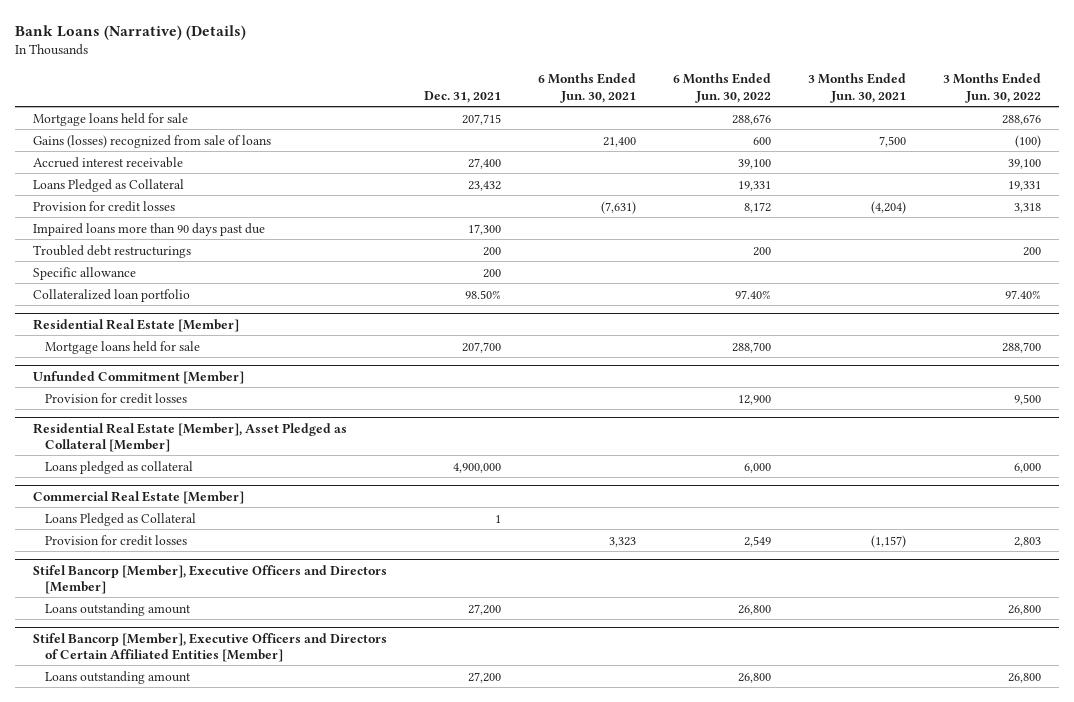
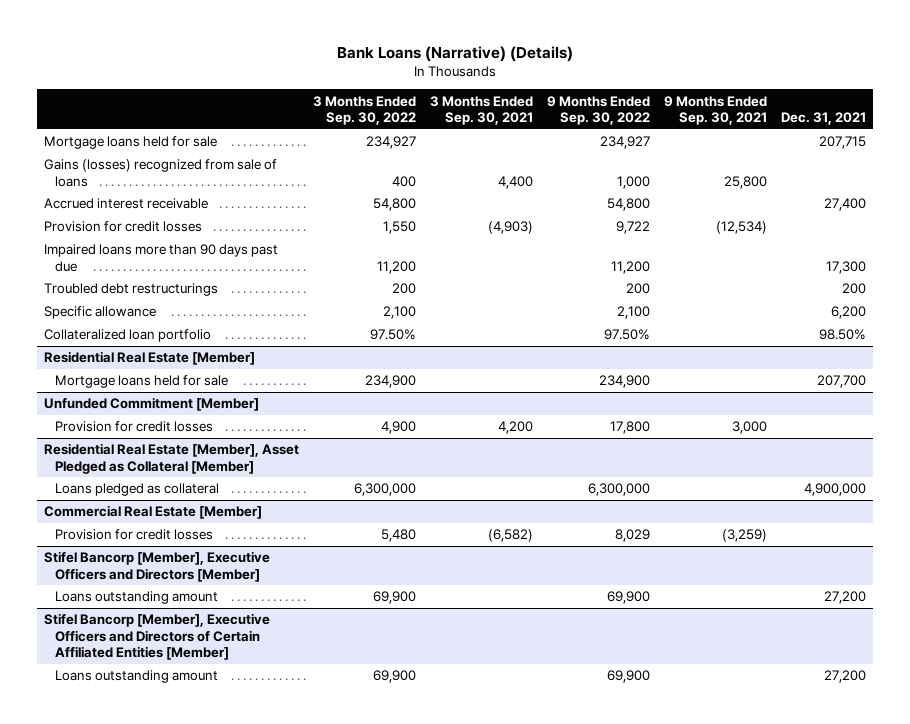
- | Dec. 31, 2021 | 6 Months Ended Jun. 30, 2021 | 6 Months Ended Jun. 30, 2022 | 3 Months Ended Jun. 30, 2021 | 3 Months Ended Jun. 30, 2022
+ | 3 Months Ended Sep. 30, 2022 | 3 Months Ended Sep. 30, 2021 | 9 Months Ended Sep. 30, 2022 | 9 Months Ended Sep. 30, 2021 | Dec. 31, 2021
- Loans Pledged as Collateral | 23,432 | | 19,331 | | 19,331
- Specific allowance | 200 | | | |
+ Specific allowance | 2,100 | | 2,100 | | 6,200
@ Commercial Real Estate [Member]
- Loans Pledged as Collateral | 1 | | | |

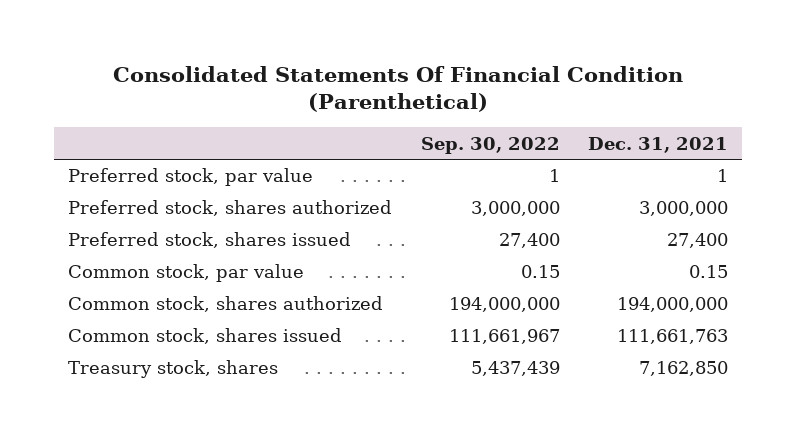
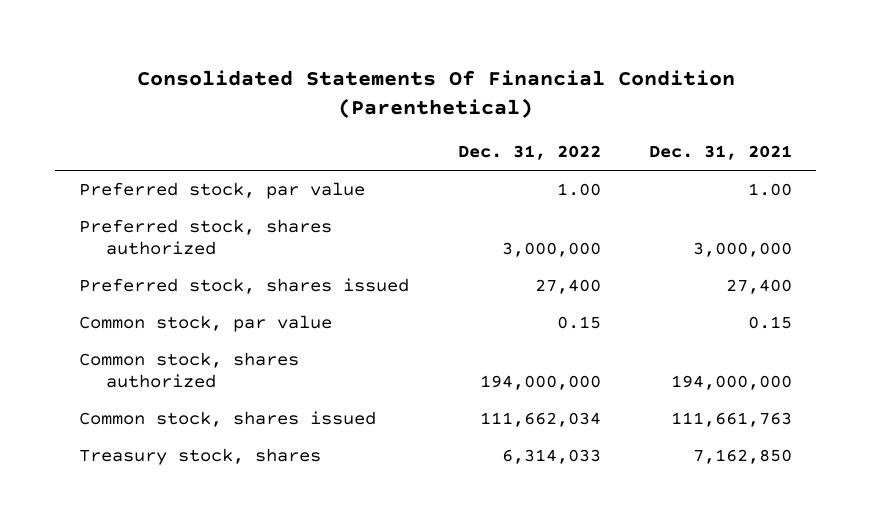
- | Sep. 30, 2022 | Dec. 31, 2021
+ | Dec. 31, 2022 | Dec. 31, 2021
- Preferred stock, par value | 1 | 1
+ Preferred stock, par value | 1.00 | 1.00

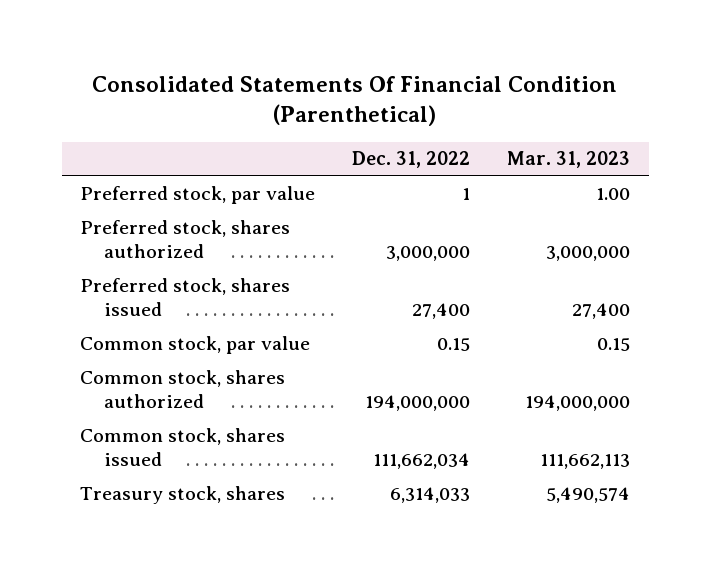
- | Dec. 31, 2022 | Dec. 31, 2021
+ | Dec. 31, 2022 | Mar. 31, 2023
- Preferred stock, par value | 1.00 | 1.00
+ Preferred stock, par value | 1 | 1.00

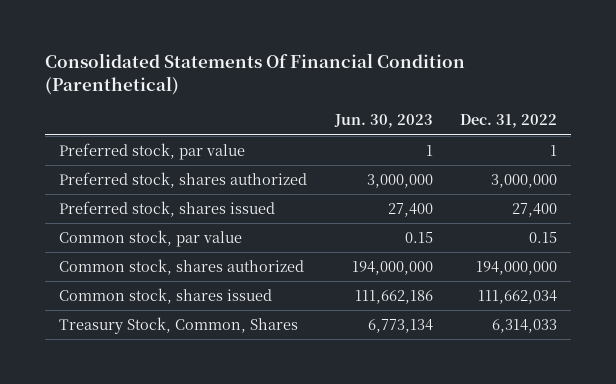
- | Dec. 31, 2022 | Mar. 31, 2023
+ | Jun. 30, 2023 | Dec. 31, 2022
- Treasury stock, shares | 6,314,033 | 5,490,574
+ Treasury Stock, Common, Shares | 6,773,134 | 6,314,033

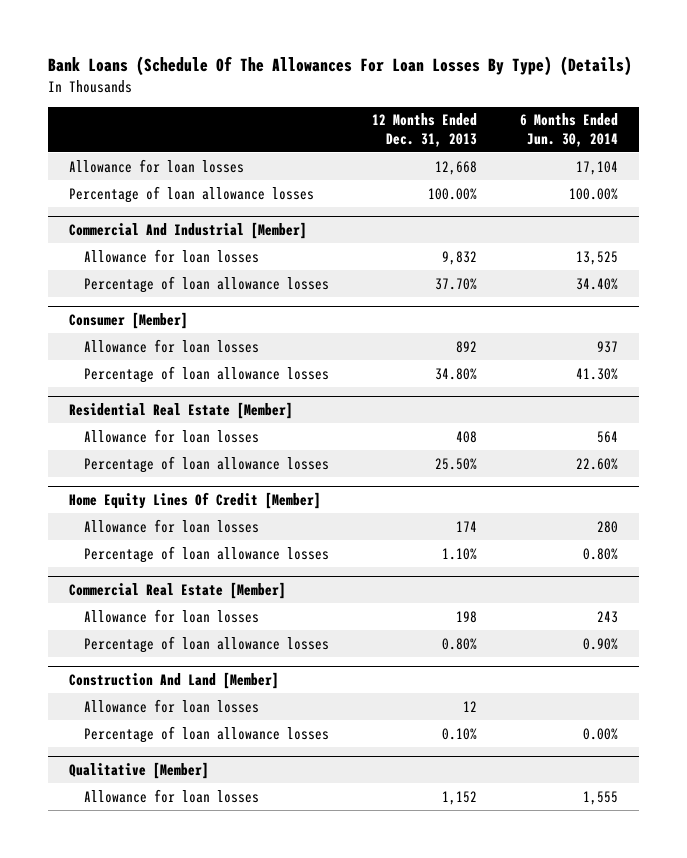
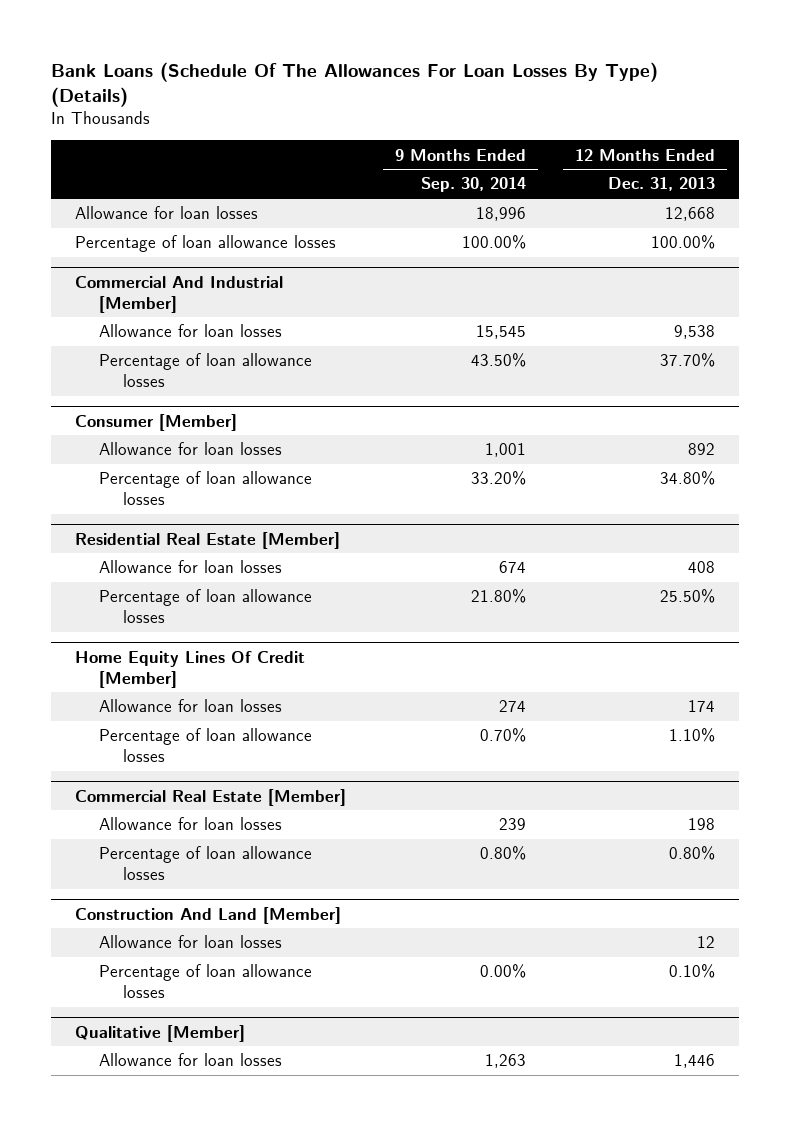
- | 12 Months Ended Dec. 31, 2013 | 6 Months Ended Jun. 30, 2014
+ | 9 Months Ended Sep. 30, 2014 | 12 Months Ended Dec. 31, 2013
@ Commercial And Industrial [Member]
- Allowance for loan losses | 9,832 | 13,525
+ Allowance for loan losses | 15,545 | 9,538
@ Qualitative [Member]
- Allowance for loan losses | 1,152 | 1,555
+ Allowance for loan losses | 1,263 | 1,446

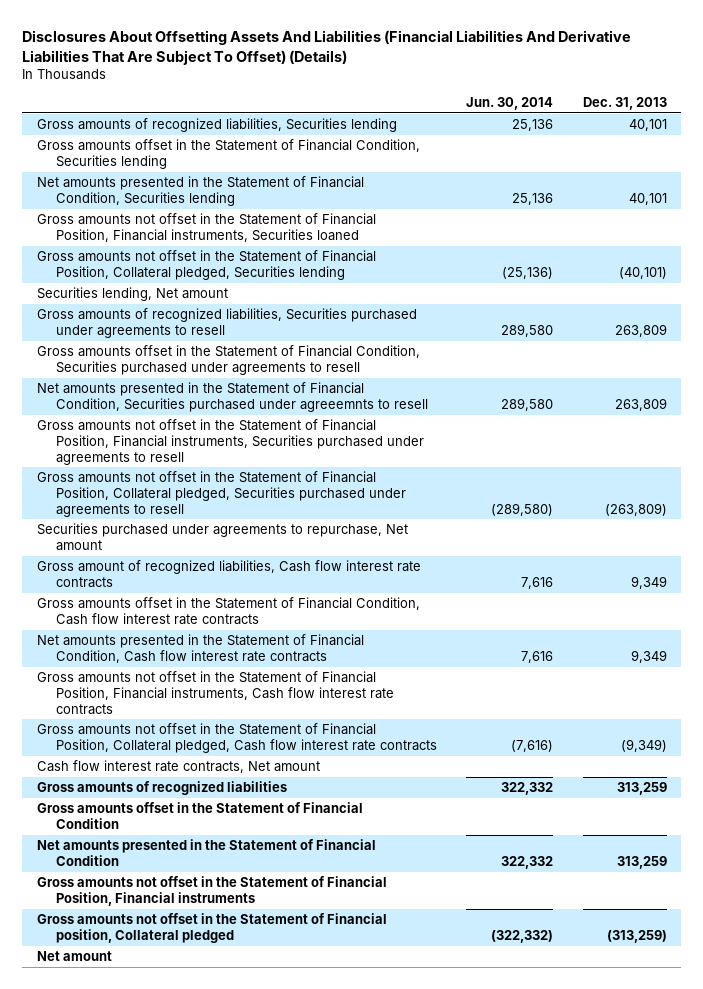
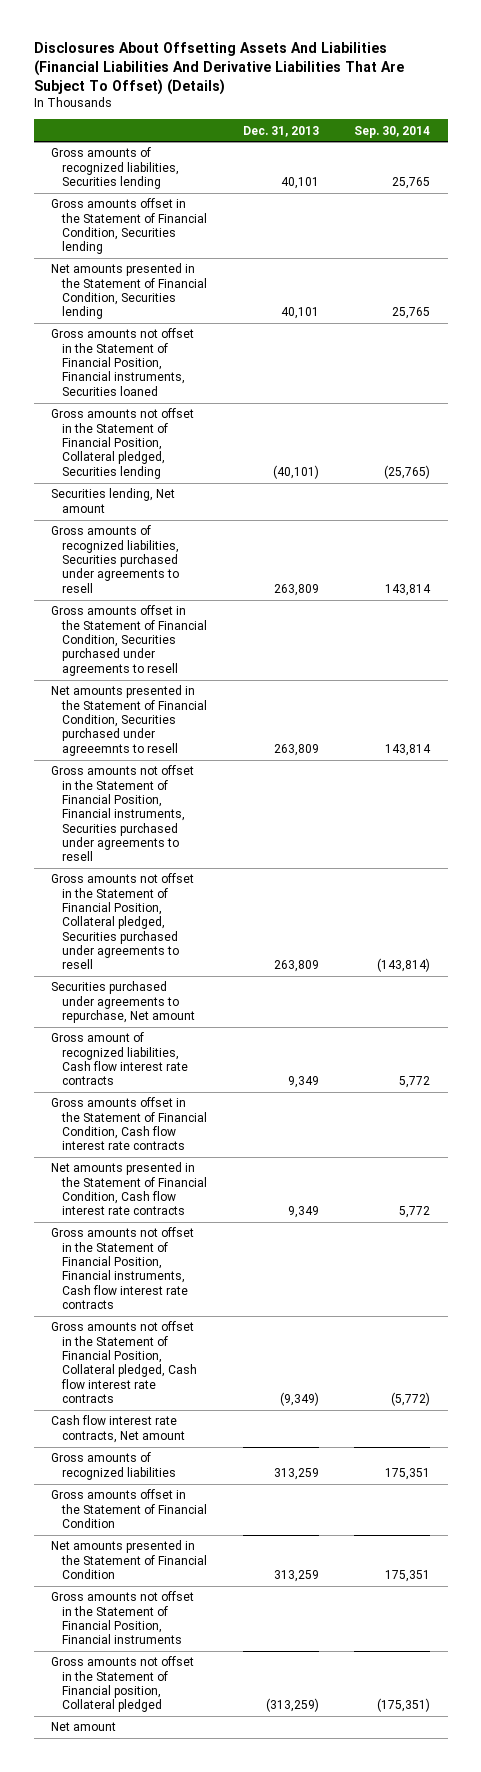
- | Jun. 30, 2014 | Dec. 31, 2013
+ | Dec. 31, 2013 | Sep. 30, 2014
- Gross amounts not offset in the Statement of Financial Position, Collateral pledged, Securities purchased under agreements to resell | (289,580) | (263,809)
+ Gross amounts not offset in the Statement of Financial Position, Collateral pledged, Securities purchased under agreements to resell | 263,809 | (143,814)

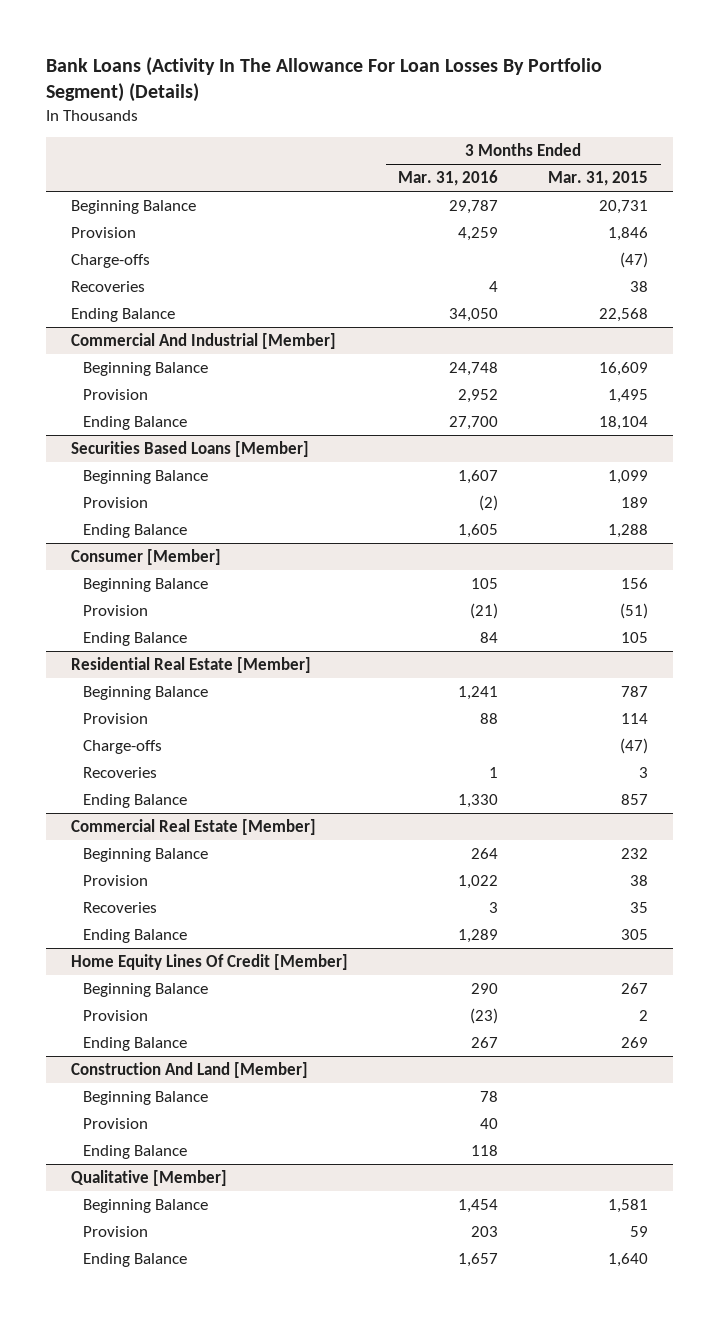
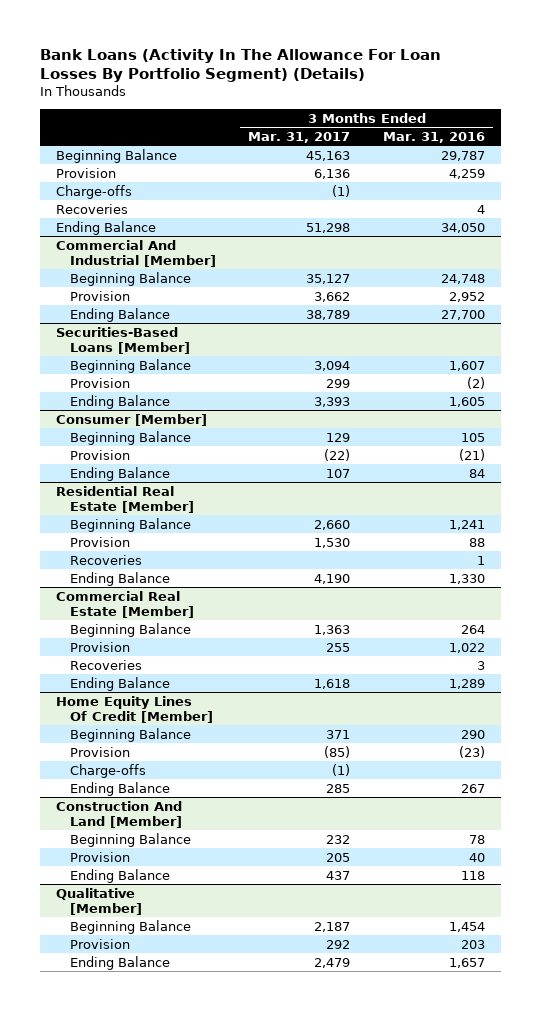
- | 3 Months Ended Mar. 31, 2016 | 3 Months Ended Mar. 31, 2015
+ | 3 Months Ended Mar. 31, 2017 | 3 Months Ended Mar. 31, 2016
- Securities Based Loans [Member]
+ Securities-Based Loans [Member]
@ Residential Real Estate [Member]
- Charge-offs | | (47)
@ Home Equity Lines Of Credit [Member]
+ Charge-offs | (1) |

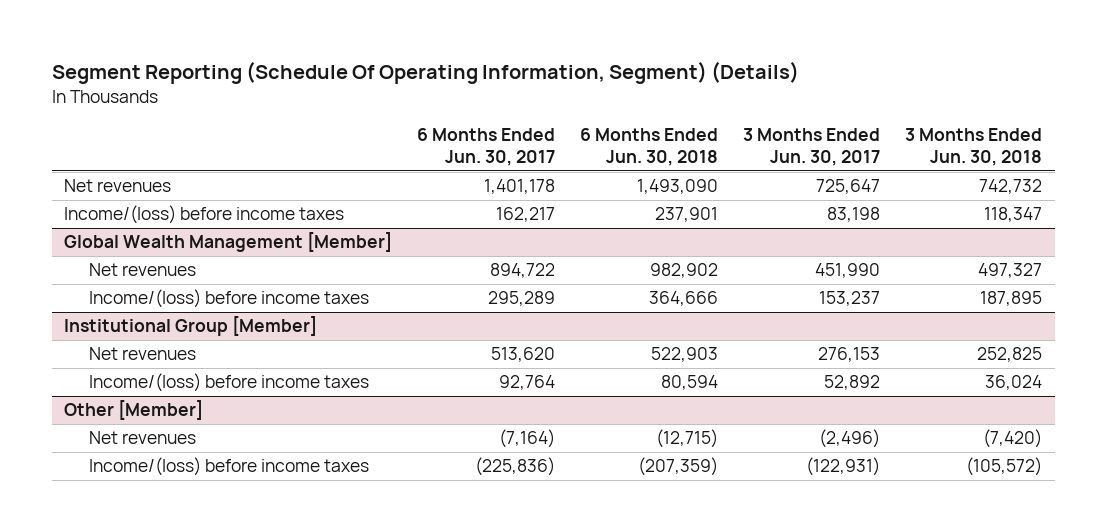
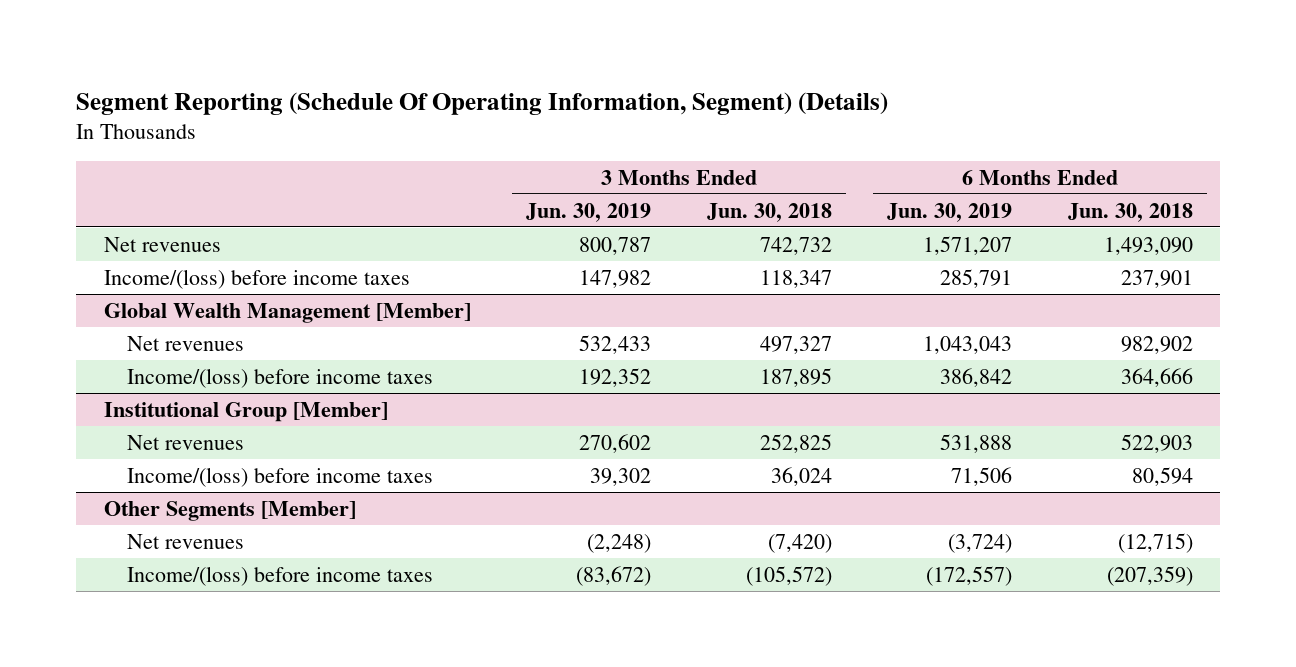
- | 6 Months Ended Jun. 30, 2017 | 6 Months Ended Jun. 30, 2018 | 3 Months Ended Jun. 30, 2017 | 3 Months Ended Jun. 30, 2018
+ | 3 Months Ended Jun. 30, 2019 | 3 Months Ended Jun. 30, 2018 | 6 Months Ended Jun. 30, 2019 | 6 Months Ended Jun. 30, 2018
- Other [Member]
+ Other Segments [Member]

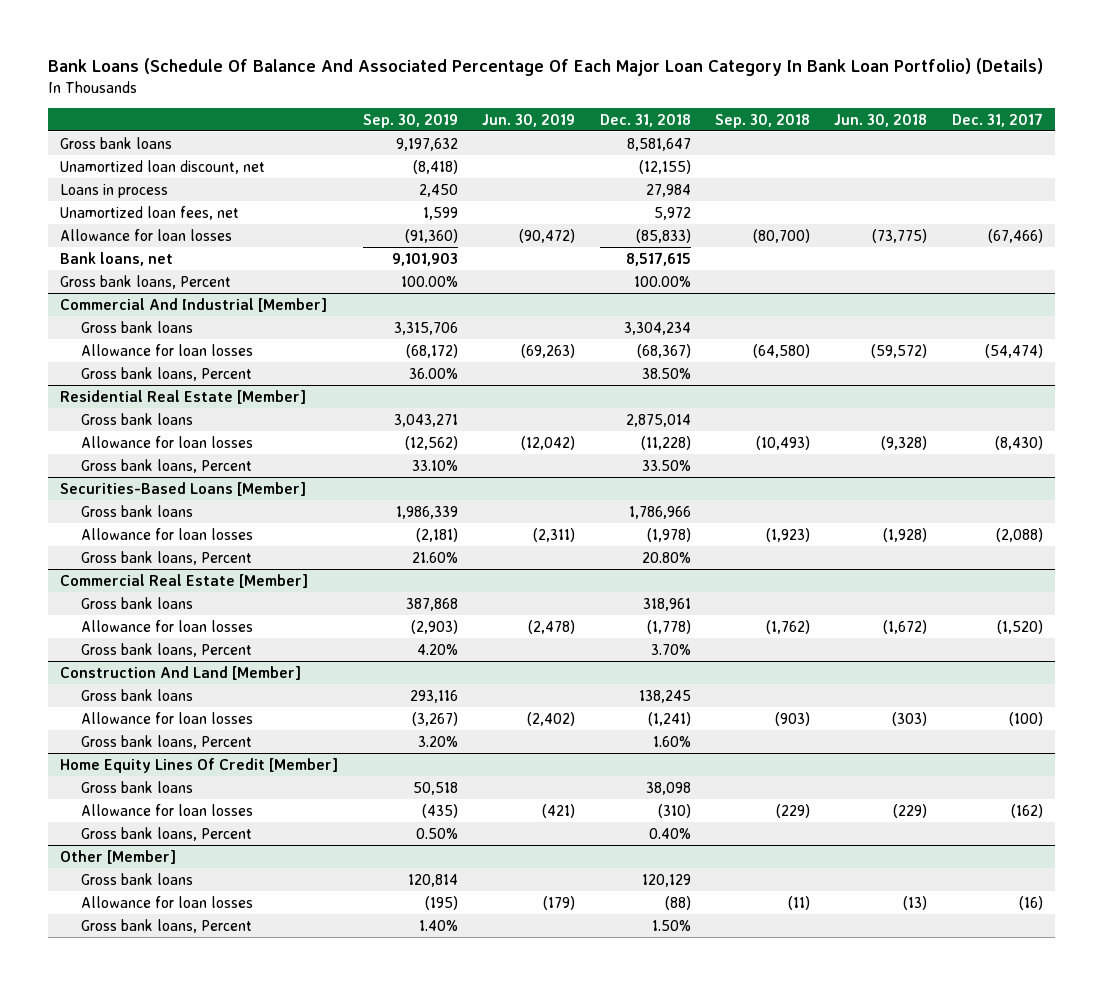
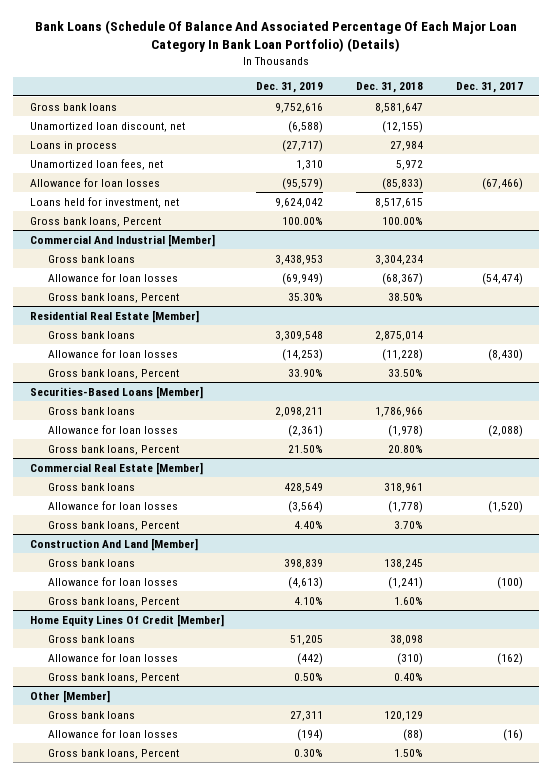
- | Sep. 30, 2019 | Jun. 30, 2019 | Dec. 31, 2018 | Sep. 30, 2018 | Jun. 30, 2018 | Dec. 31, 2017
+ | Dec. 31, 2019 | Dec. 31, 2018 | Dec. 31, 2017
- Bank loans, net | 9,101,903 | | 8,517,615 | | |
+ Loans held for investment, net | 9,624,042 | 8,517,615 |

